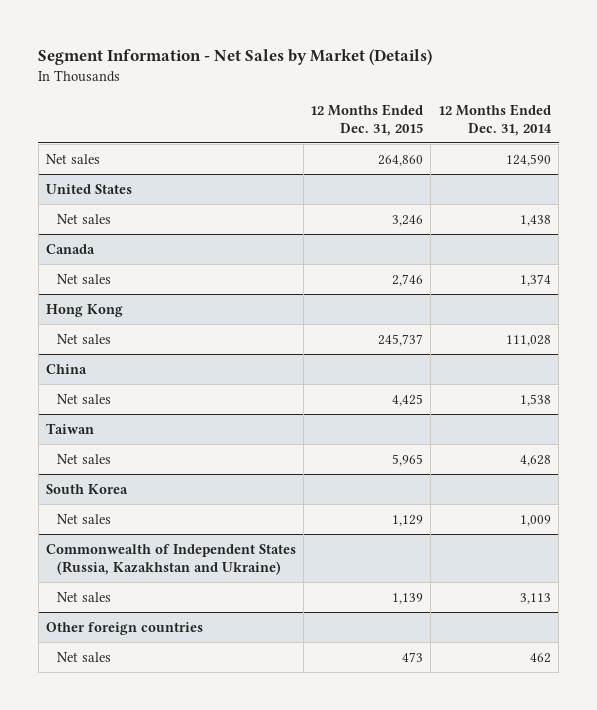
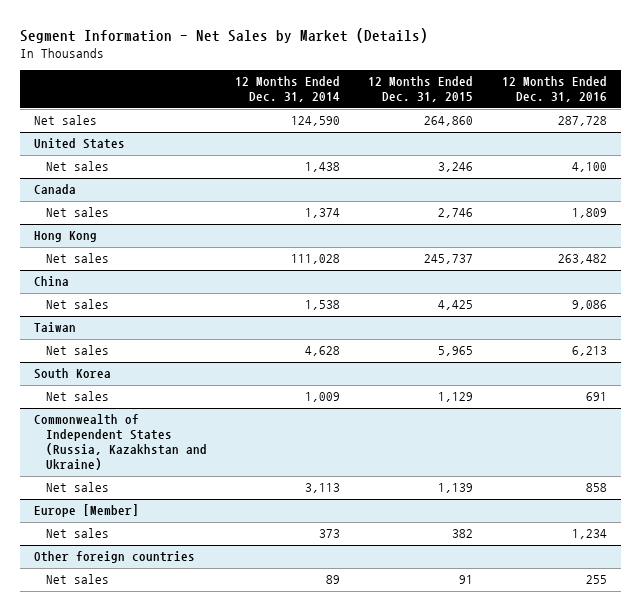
- | 12 Months Ended Dec. 31, 2015 | 12 Months Ended Dec. 31, 2014
+ | 12 Months Ended Dec. 31, 2014 | 12 Months Ended Dec. 31, 2015 | 12 Months Ended Dec. 31, 2016
+ Europe [Member]
+ Net sales | 373 | 382 | 1,234
@ Other foreign countries
- Net sales | 473 | 462
+ Net sales | 89 | 91 | 255

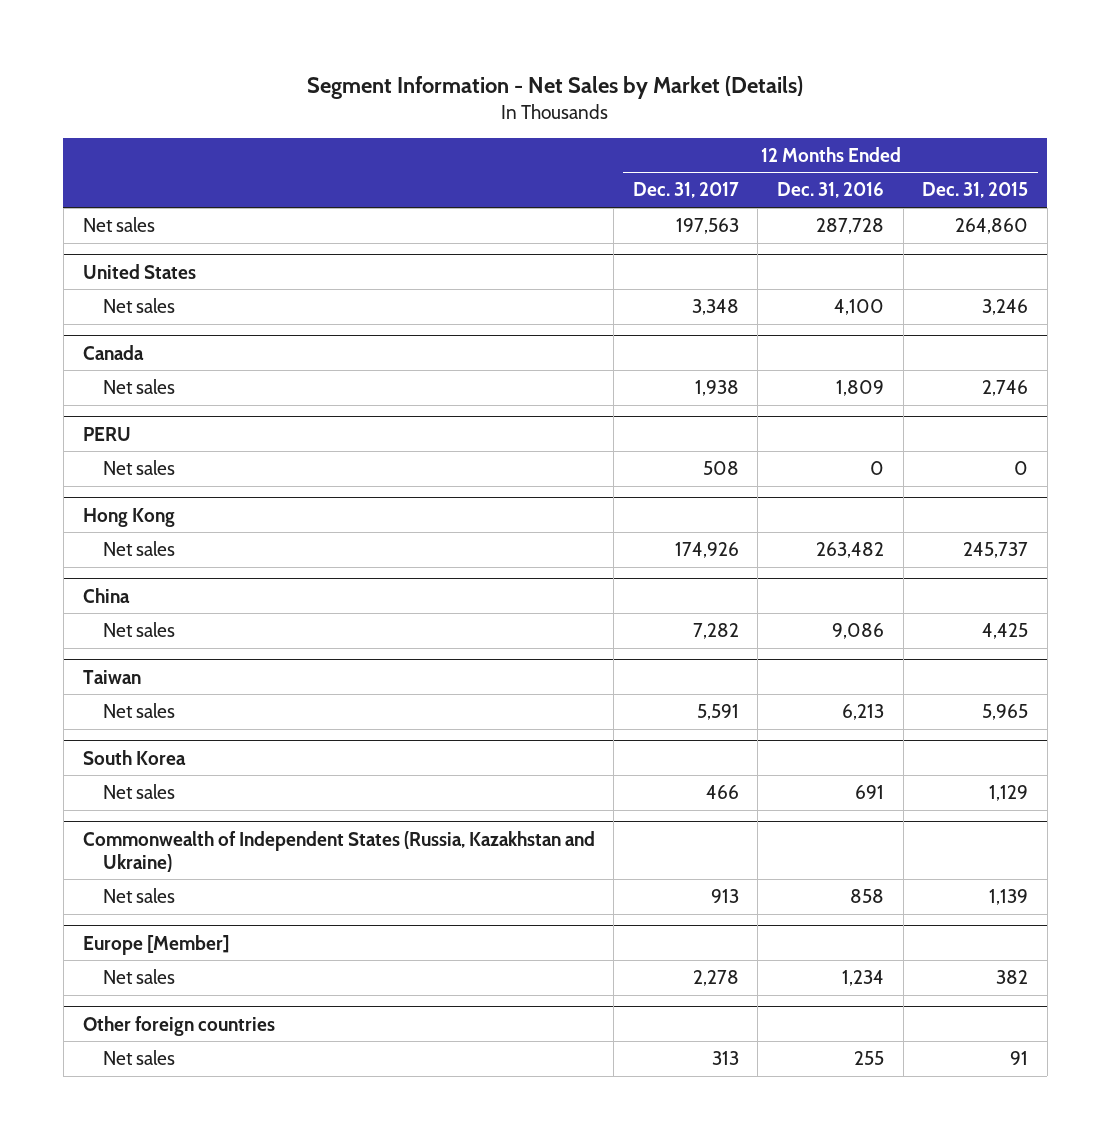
- | 12 Months Ended Dec. 31, 2014 | 12 Months Ended Dec. 31, 2015 | 12 Months Ended Dec. 31, 2016
+ | 12 Months Ended Dec. 31, 2017 | 12 Months Ended Dec. 31, 2016 | 12 Months Ended Dec. 31, 2015
+ PERU
+ Net sales | 508 | 0 | 0

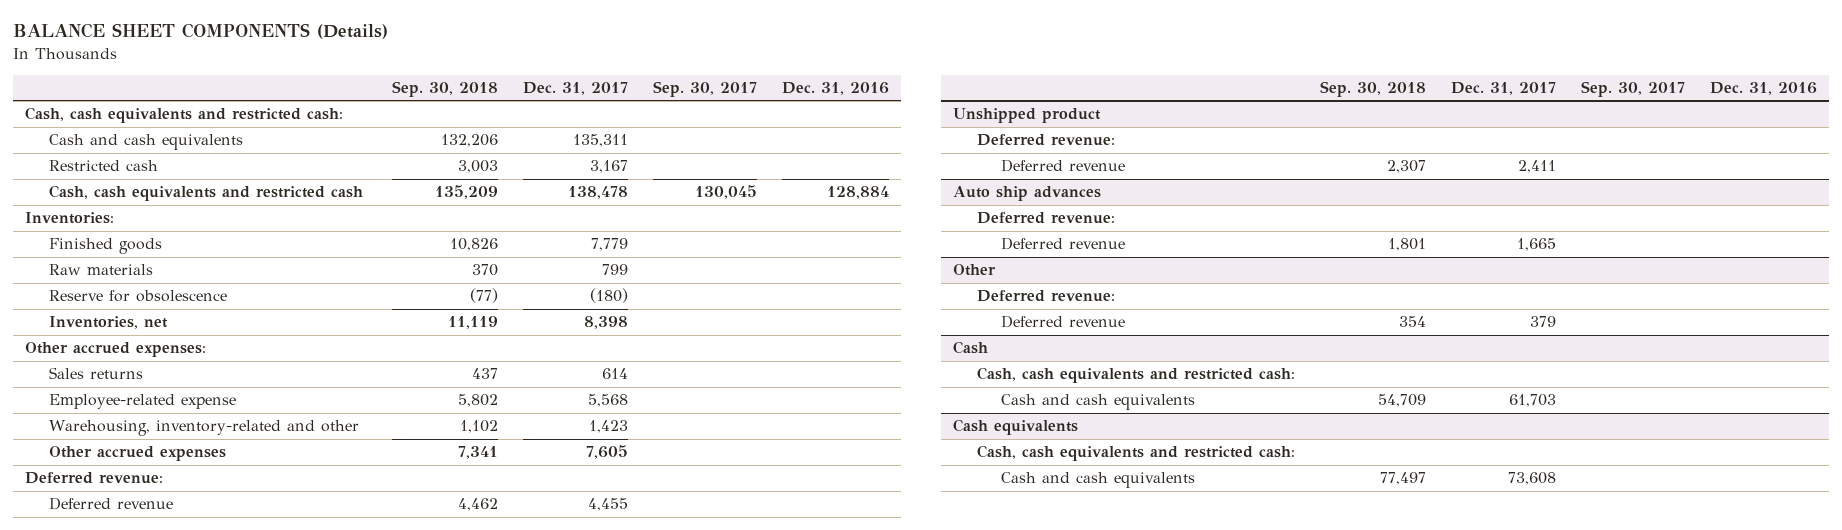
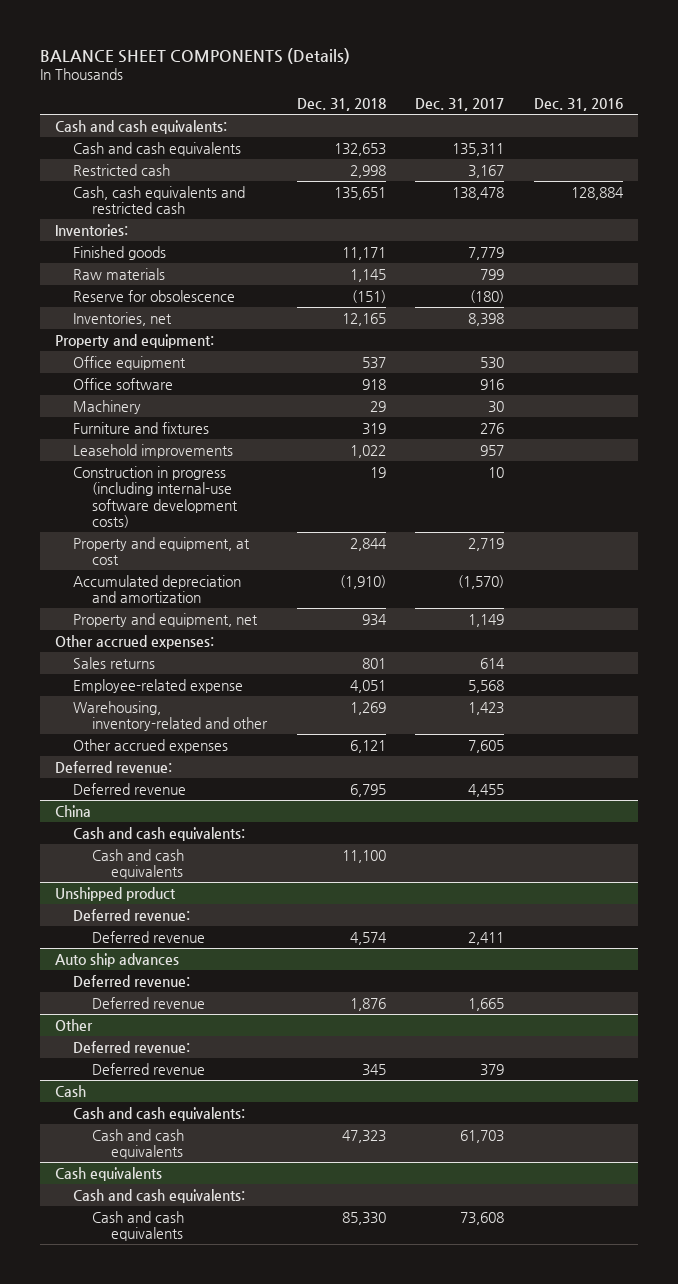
- | Sep. 30, 2018 | Dec. 31, 2017 | Sep. 30, 2017 | Dec. 31, 2016
+ | Dec. 31, 2018 | Dec. 31, 2017 | Dec. 31, 2016
- Cash, cash equivalents and restricted cash:
+ Cash and cash equivalents:
+ Property and equipment:
+ Office equipment | 537 | 530 |
+ Office software | 918 | 916 |
+ Machinery | 29 | 30 |
+ Furniture and fixtures | 319 | 276 |
+ Leasehold improvements | 1,022 | 957 |
+ Construction in progress (including internal-use software development costs) | 19 | 10 |
+ Property and equipment, at cost | 2,844 | 2,719 |
+ Accumulated depreciation and amortization | (1,910) | (1,570) |
+ Property and equipment, net | 934 | 1,149 |
+ China
+ Cash and cash equivalents:
+ Cash and cash equivalents | 11,100 | |
@ Cash
- Cash, cash equivalents and restricted cash:
+ Cash and cash equivalents:
@ Cash equivalents
- Cash, cash equivalents and restricted cash:
+ Cash and cash equivalents:

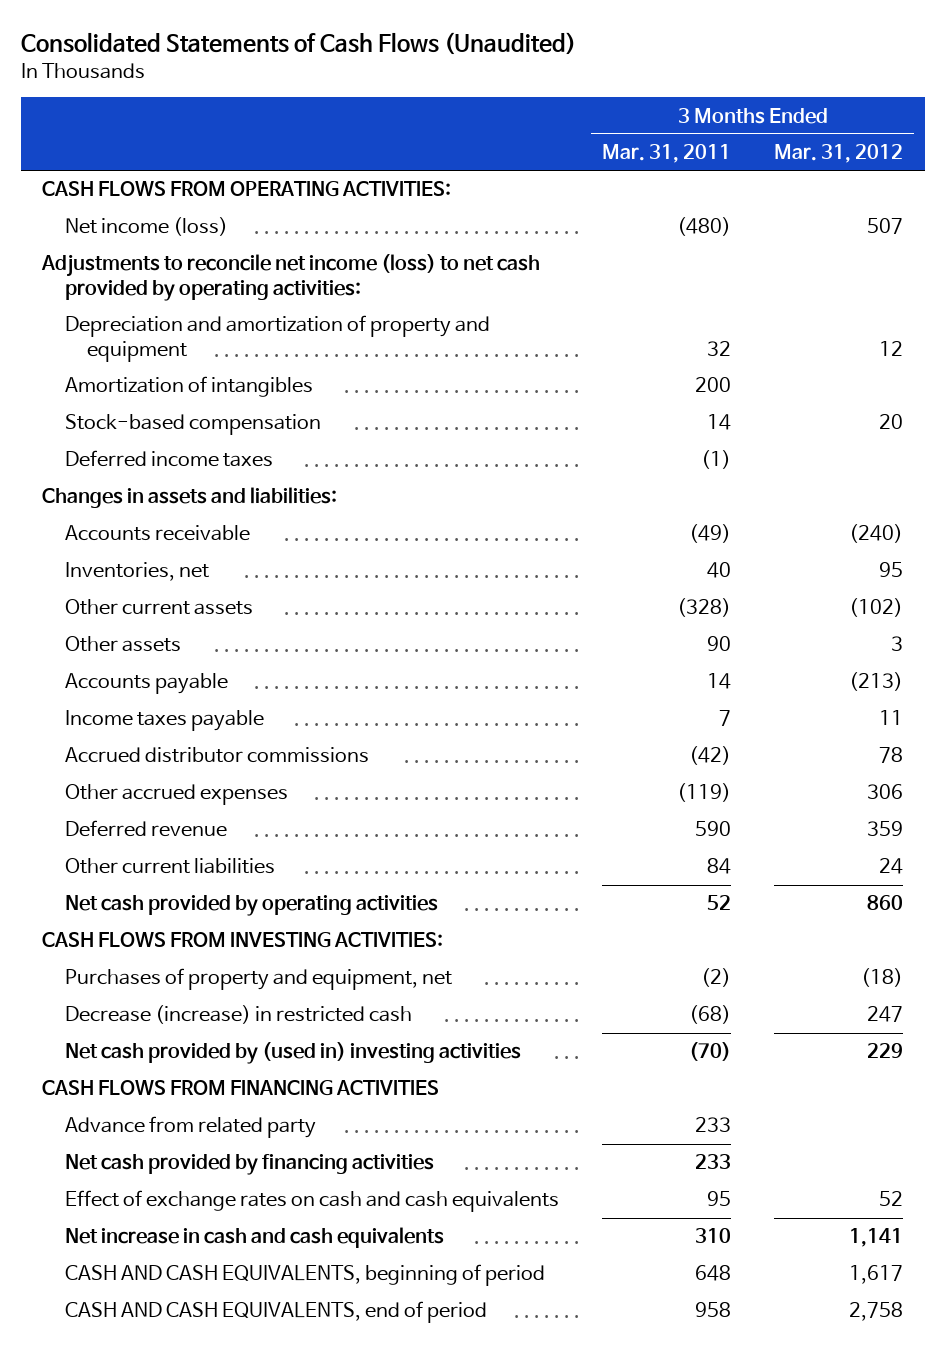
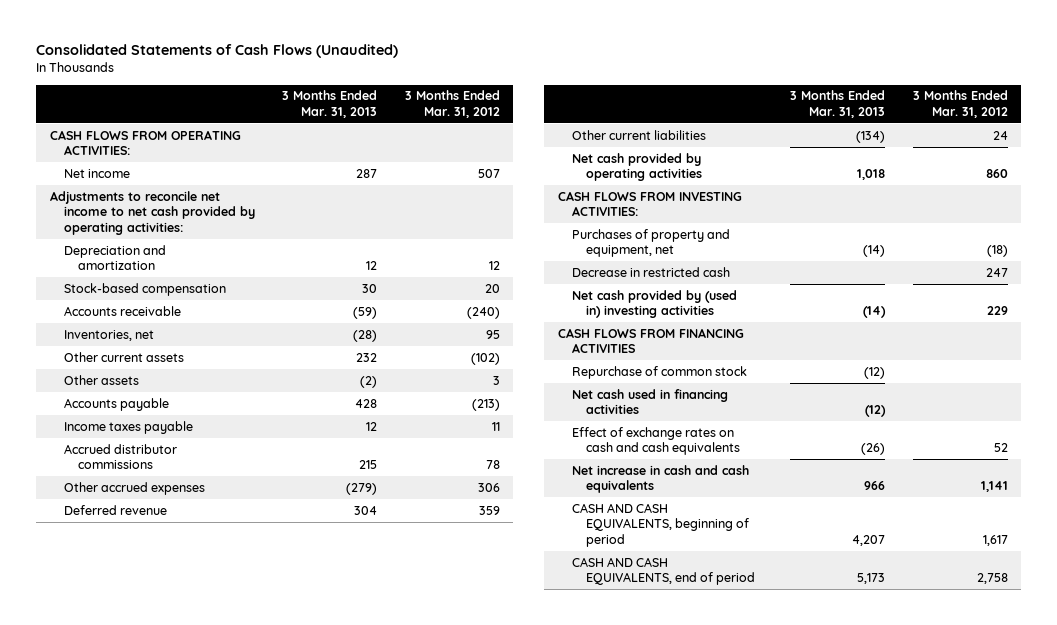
- | 3 Months Ended Mar. 31, 2011 | 3 Months Ended Mar. 31, 2012
+ | 3 Months Ended Mar. 31, 2013 | 3 Months Ended Mar. 31, 2012
- Net income (loss) | (480) | 507
- Adjustments to reconcile net income (loss) to net cash provided by operating activities:
- Depreciation and amortization of property and equipment | 32 | 12
- Amortization of intangibles | 200 |
+ Net income | 287 | 507
+ Adjustments to reconcile net income to net cash provided by operating activities:
+ Depreciation and amortization | 12 | 12
- Deferred income taxes | (1) |
- Changes in assets and liabilities:
- Decrease (increase) in restricted cash | (68) | 247
+ Decrease in restricted cash | | 247
- Advance from related party | 233 |
- Net cash provided by financing activities | 233 |
+ Repurchase of common stock | (12) |
+ Net cash used in financing activities | (12) |

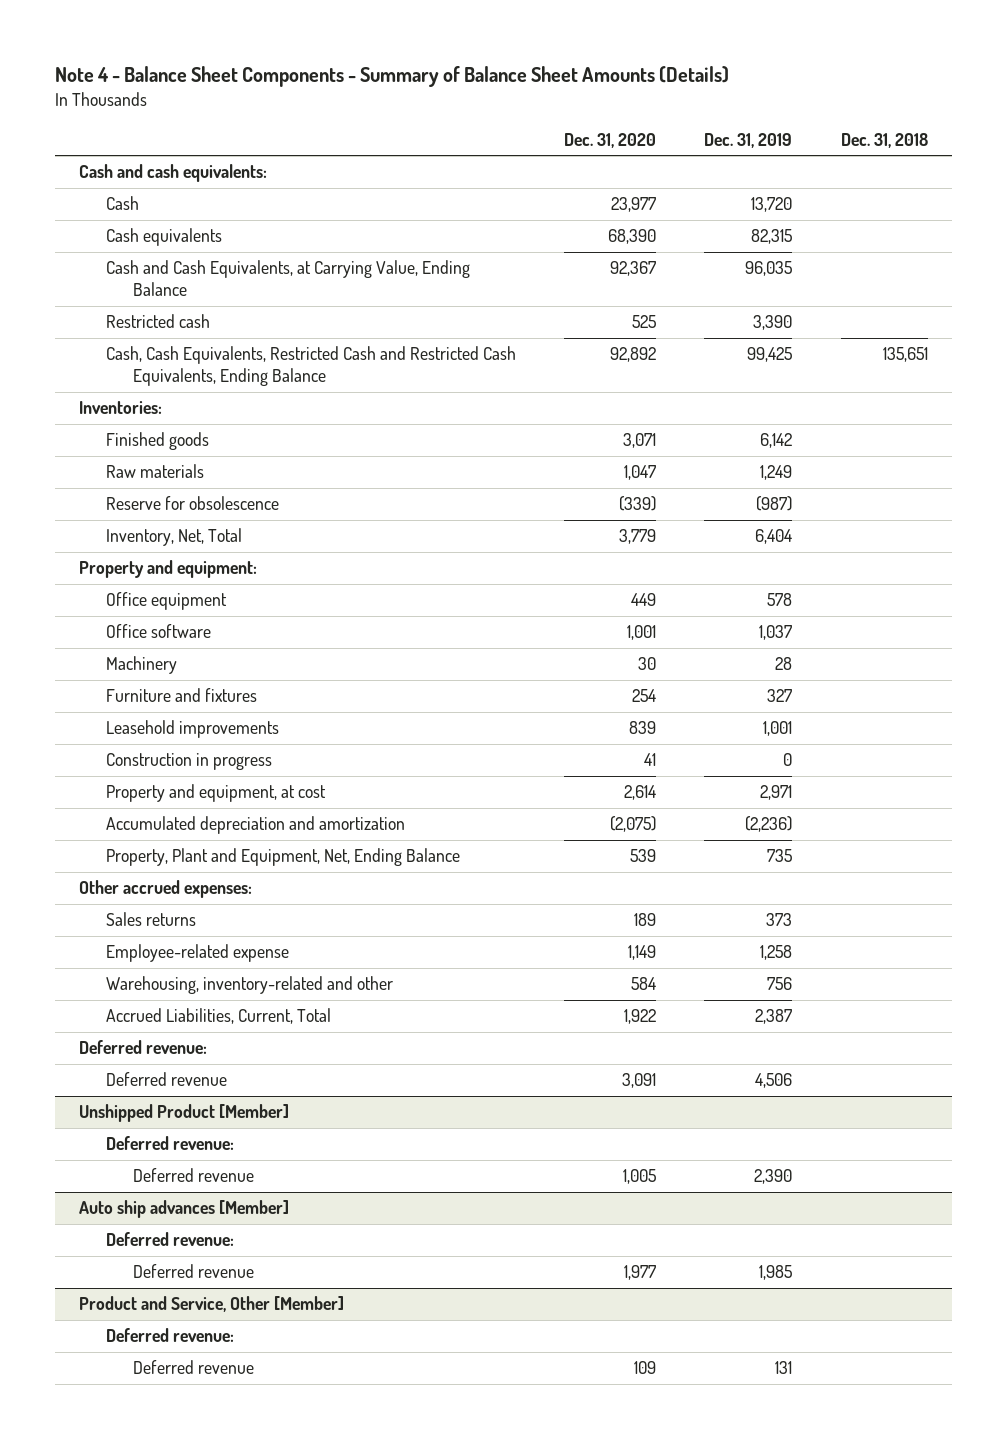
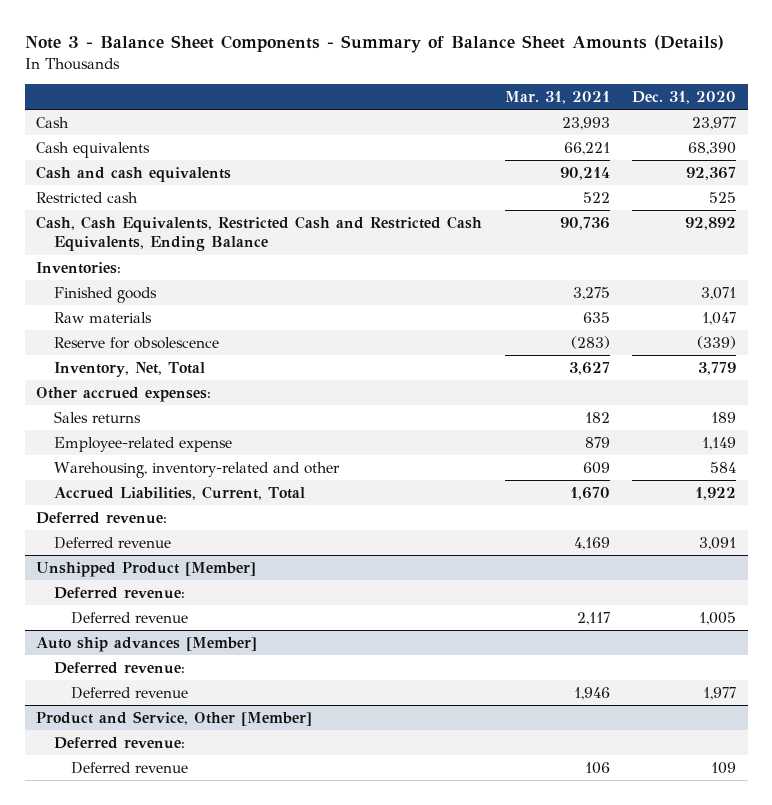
- Note 4 - Balance Sheet Components - Summary of Balance Sheet Amounts (Details)
+ Note 3 - Balance Sheet Components - Summary of Balance Sheet Amounts (Details)
- | Dec. 31, 2020 | Dec. 31, 2019 | Dec. 31, 2018
+ | Mar. 31, 2021 | Dec. 31, 2020
- Cash and cash equivalents:
- Cash and Cash Equivalents, at Carrying Value, Ending Balance | 92,367 | 96,035 |
+ Cash and cash equivalents | 90,214 | 92,367
- Property and equipment:
- Office equipment | 449 | 578 |
- Office software | 1,001 | 1,037 |
- Machinery | 30 | 28 |
- Furniture and fixtures | 254 | 327 |
- Leasehold improvements | 839 | 1,001 |
- Construction in progress | 41 | 0 |
- Property and equipment, at cost | 2,614 | 2,971 |
- Accumulated depreciation and amortization | (2,075) | (2,236) |
- Property, Plant and Equipment, Net, Ending Balance | 539 | 735 |

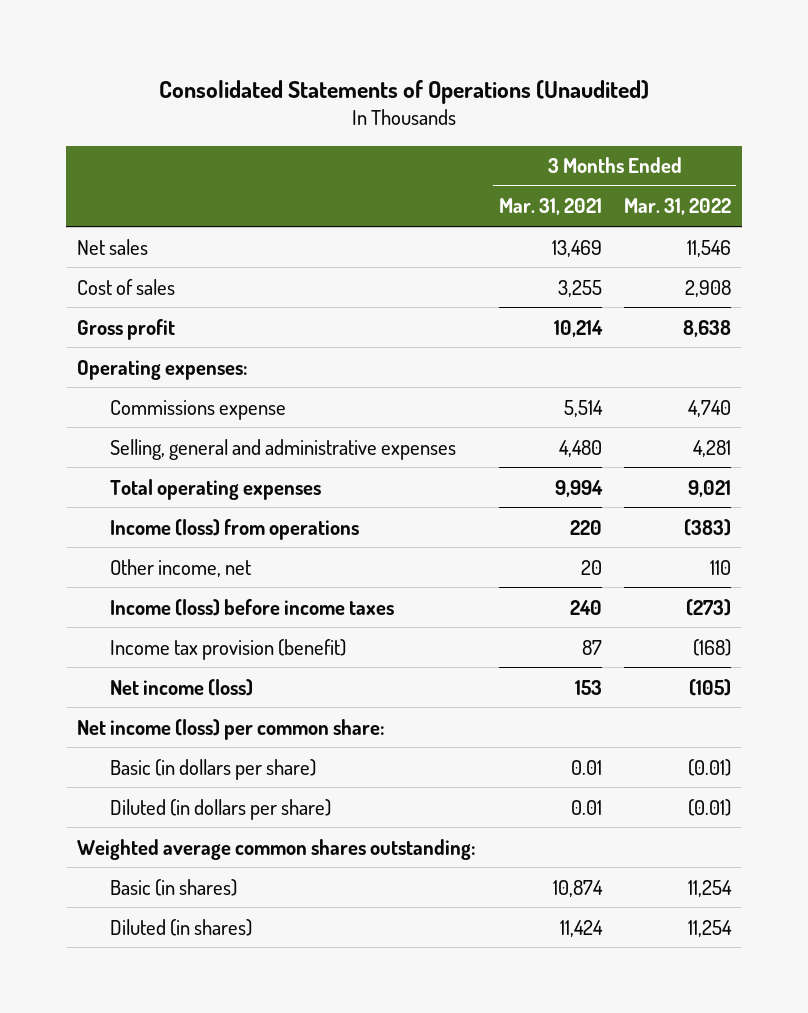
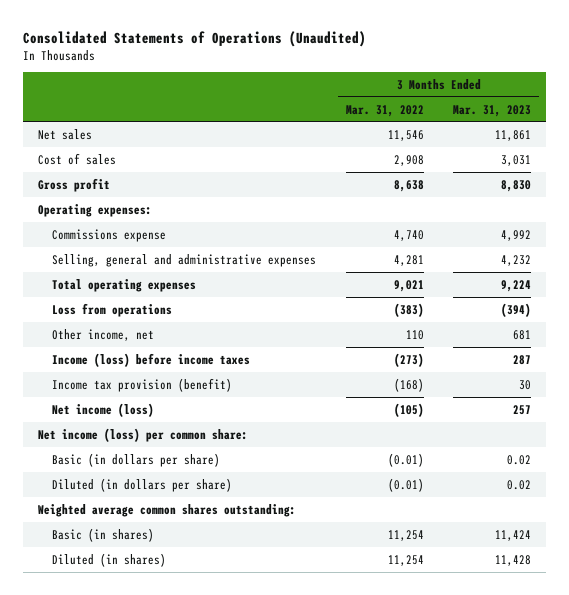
- | 3 Months Ended Mar. 31, 2021 | 3 Months Ended Mar. 31, 2022
+ | 3 Months Ended Mar. 31, 2022 | 3 Months Ended Mar. 31, 2023
- Income (loss) from operations | 220 | (383)
+ Loss from operations | (383) | (394)

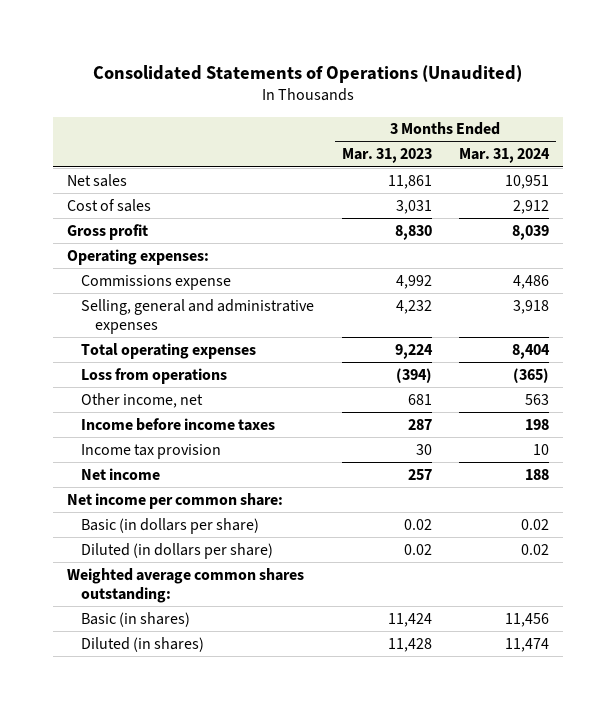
- | 3 Months Ended Mar. 31, 2022 | 3 Months Ended Mar. 31, 2023
+ | 3 Months Ended Mar. 31, 2023 | 3 Months Ended Mar. 31, 2024
- Income (loss) before income taxes | (273) | 287
- Income tax provision (benefit) | (168) | 30
- Net income (loss) | (105) | 257
- Net income (loss) per common share:
+ Income before income taxes | 287 | 198
+ Income tax provision | 30 | 10
+ Net income | 257 | 188
+ Net income per common share:

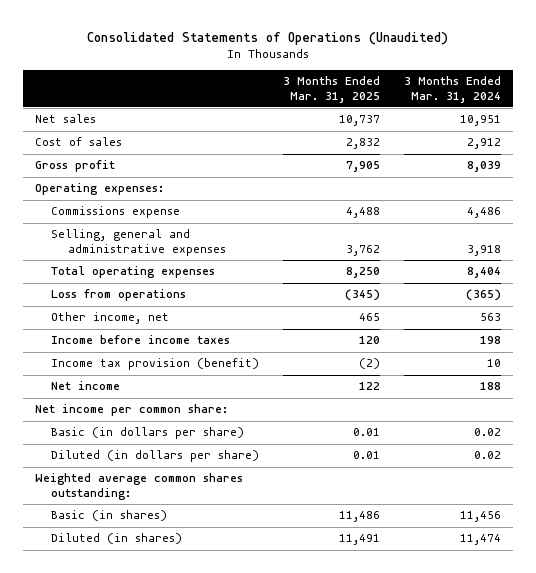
- | 3 Months Ended Mar. 31, 2023 | 3 Months Ended Mar. 31, 2024
+ | 3 Months Ended Mar. 31, 2025 | 3 Months Ended Mar. 31, 2024
- Income tax provision | 30 | 10
+ Income tax provision (benefit) | (2) | 10

